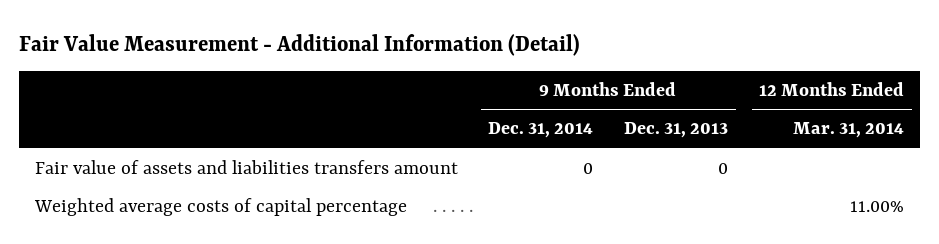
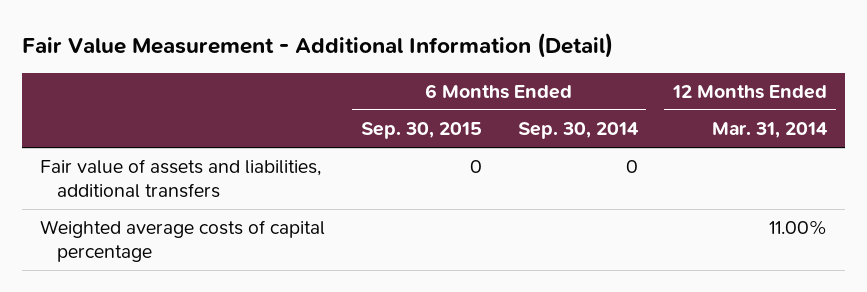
- | 9 Months Ended Dec. 31, 2014 | 9 Months Ended Dec. 31, 2013 | 12 Months Ended Mar. 31, 2014
+ | 6 Months Ended Sep. 30, 2015 | 6 Months Ended Sep. 30, 2014 | 12 Months Ended Mar. 31, 2014
- Fair value of assets and liabilities transfers amount | 0 | 0 |
+ Fair value of assets and liabilities, additional transfers | 0 | 0 |

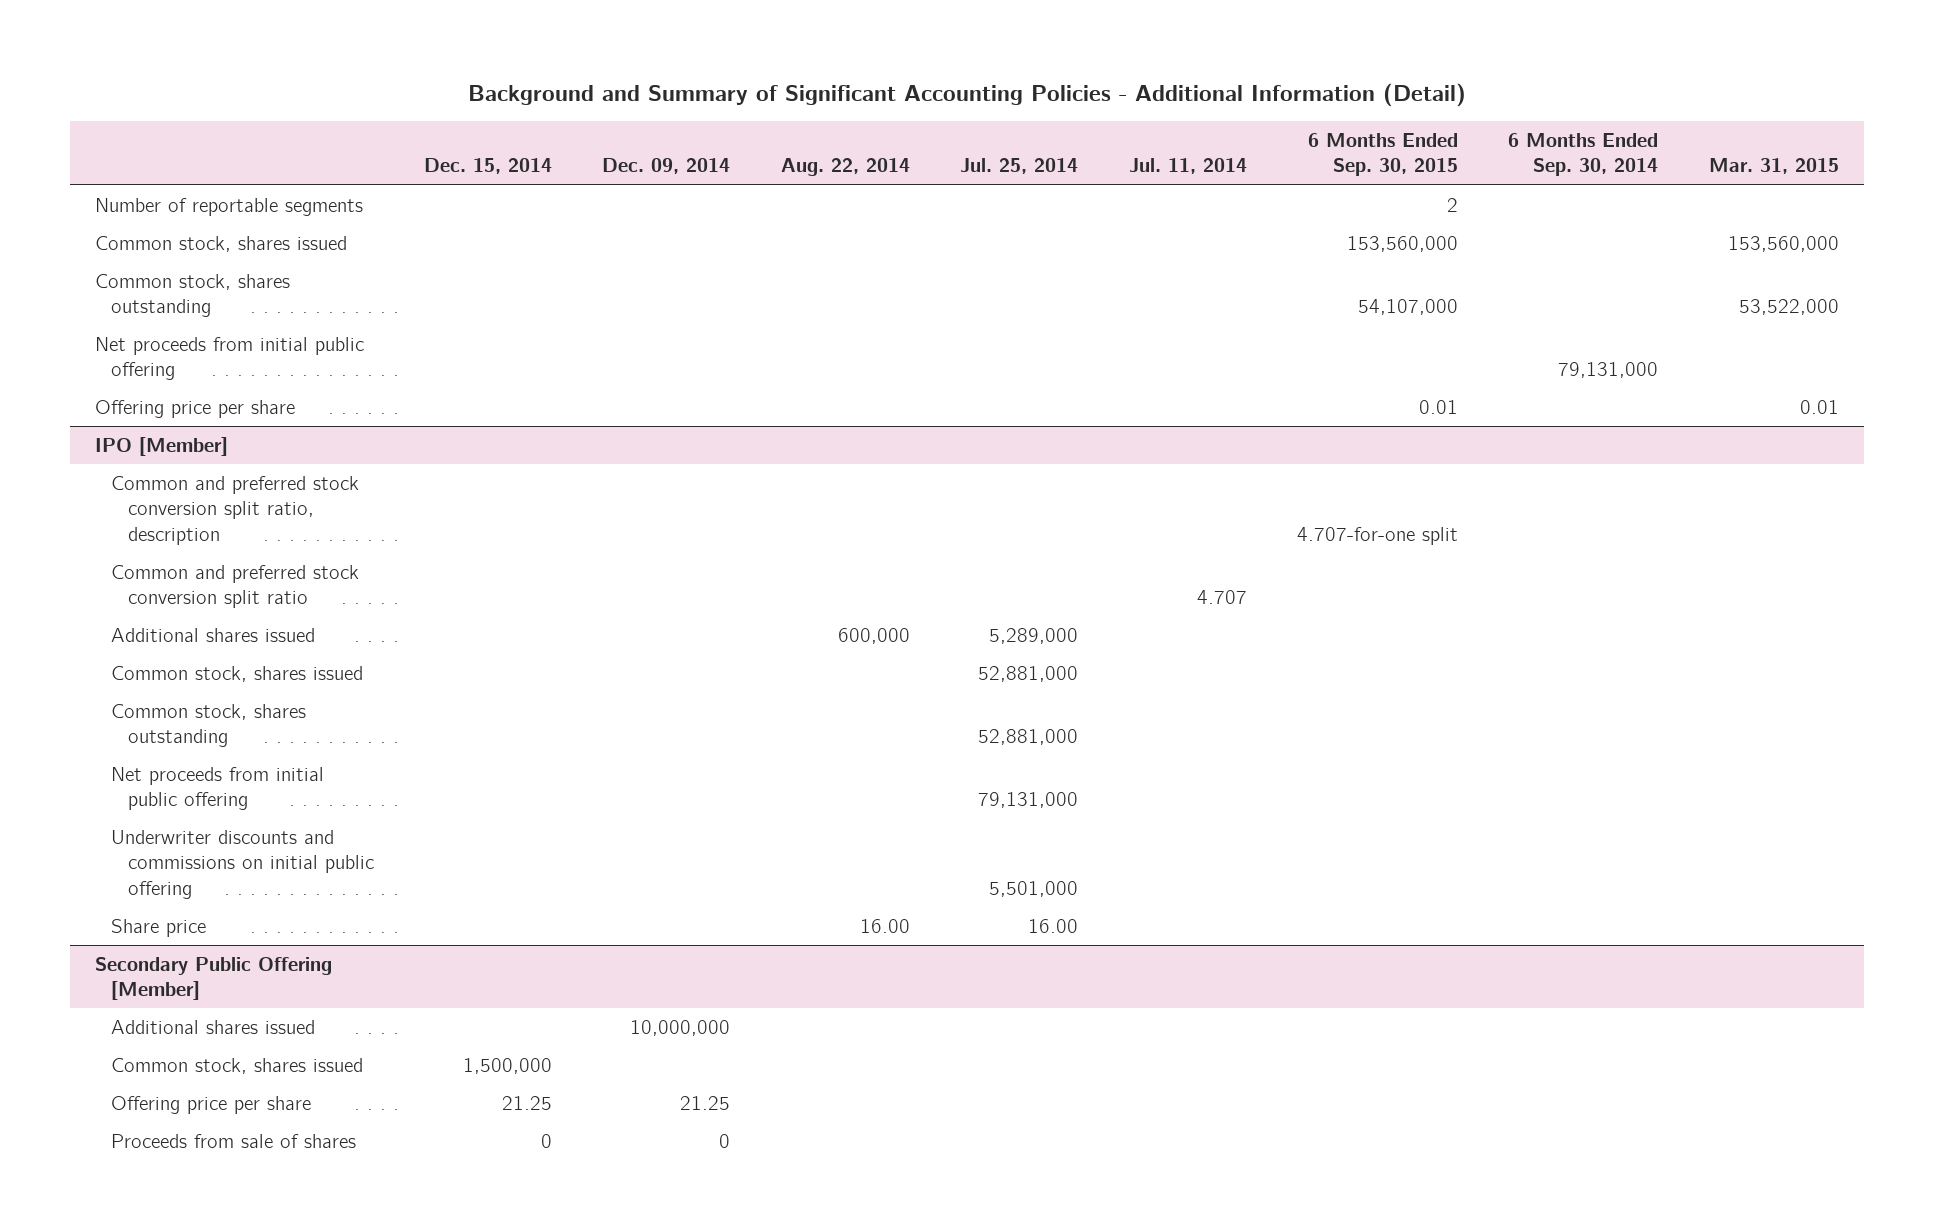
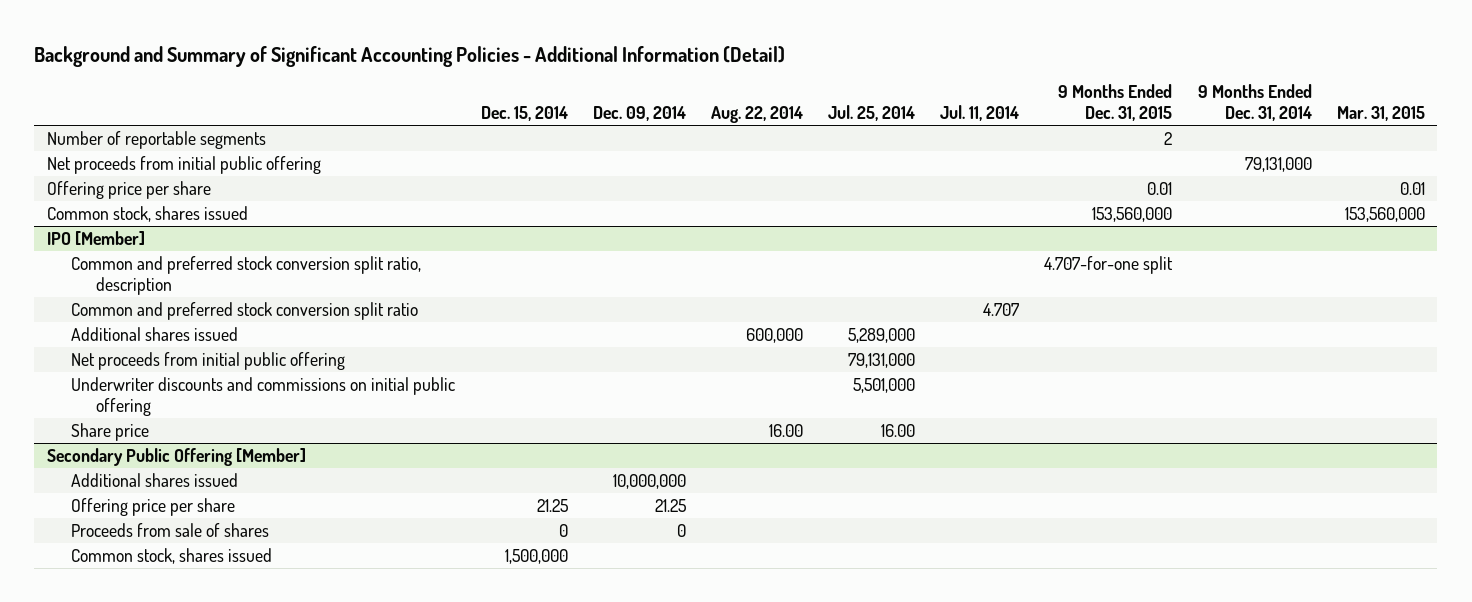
- | Dec. 15, 2014 | Dec. 09, 2014 | Aug. 22, 2014 | Jul. 25, 2014 | Jul. 11, 2014 | 6 Months Ended Sep. 30, 2015 | 6 Months Ended Sep. 30, 2014 | Mar. 31, 2015
+ | Dec. 15, 2014 | Dec. 09, 2014 | Aug. 22, 2014 | Jul. 25, 2014 | Jul. 11, 2014 | 9 Months Ended Dec. 31, 2015 | 9 Months Ended Dec. 31, 2014 | Mar. 31, 2015
- Common stock, shares outstanding | | | | | | 54,107,000 | | 53,522,000
moved down: Common stock, shares issued | | | | | | 153,560,000 | | 153,560,000
@ IPO [Member]
- Common stock, shares issued | | | | 52,881,000 | | | |
- Common stock, shares outstanding | | | | 52,881,000 | | | |
@ Secondary Public Offering [Member]
moved down: Common stock, shares issued | 1,500,000 | | | | | | |

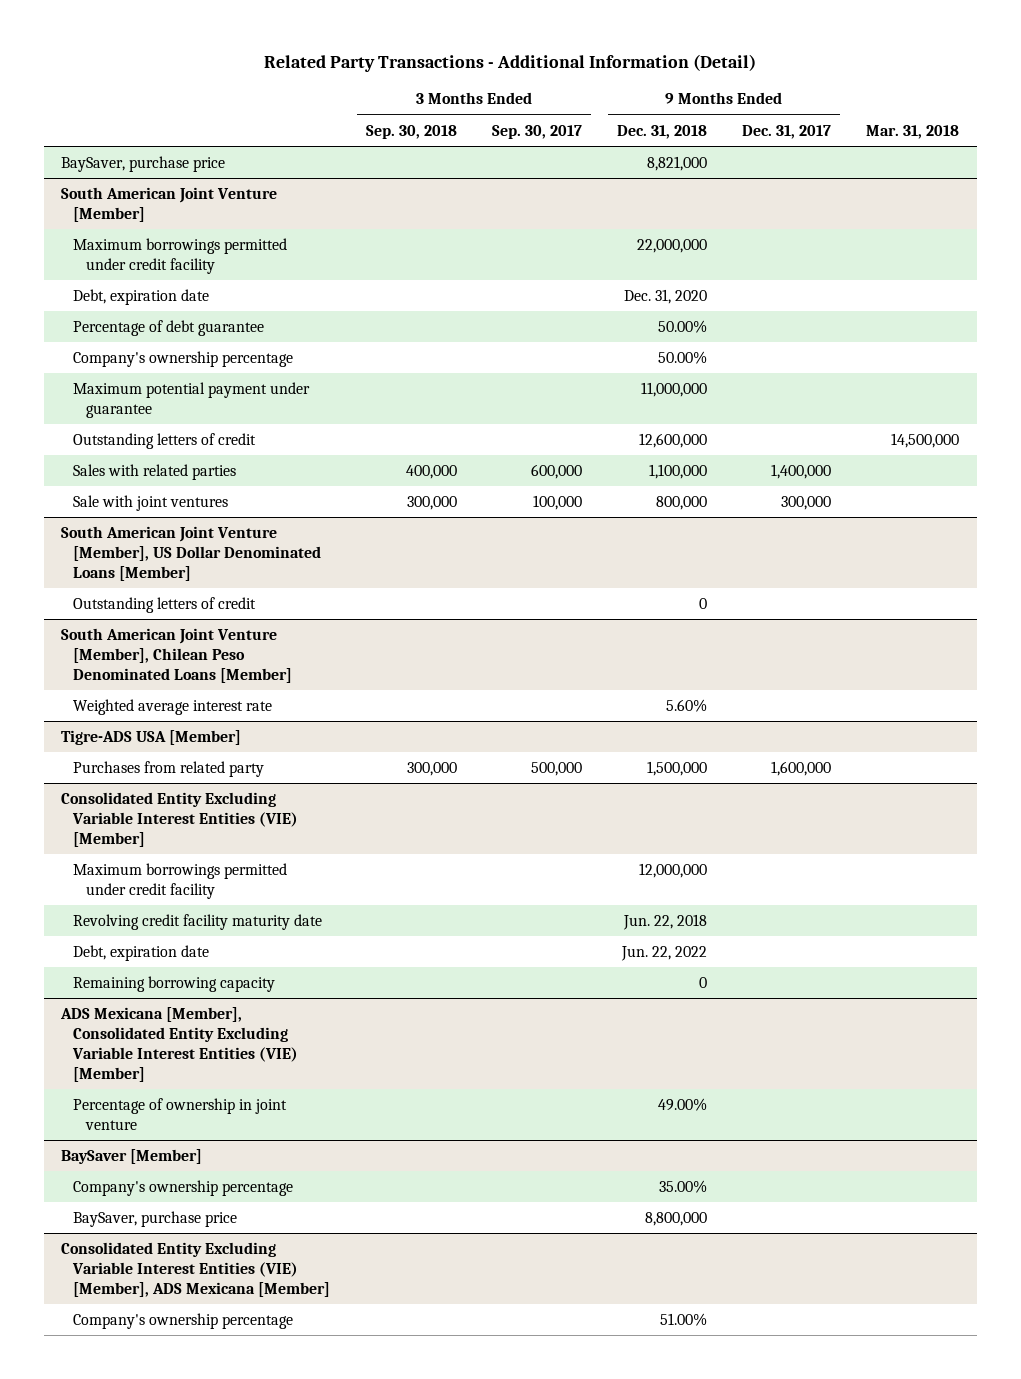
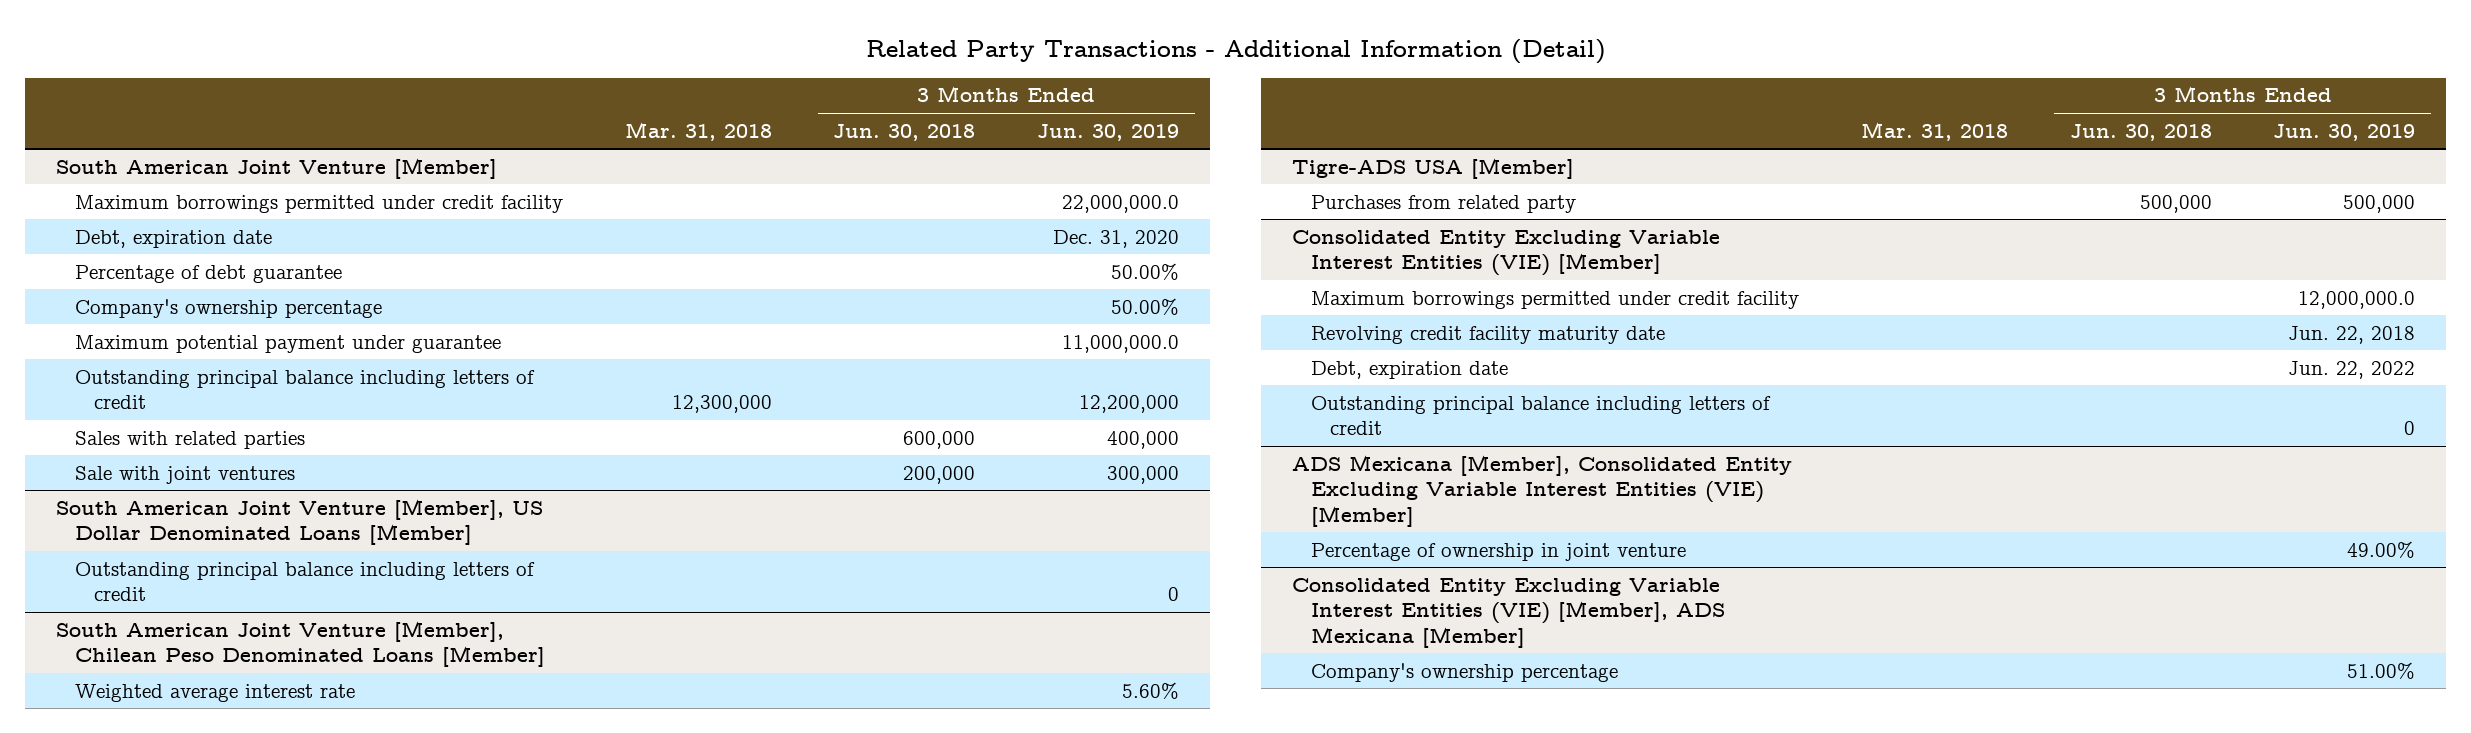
- | 3 Months Ended Sep. 30, 2018 | 3 Months Ended Sep. 30, 2017 | 9 Months Ended Dec. 31, 2018 | 9 Months Ended Dec. 31, 2017 | Mar. 31, 2018
+ | Mar. 31, 2018 | 3 Months Ended Jun. 30, 2018 | 3 Months Ended Jun. 30, 2019
- BaySaver, purchase price | | | 8,821,000 | |
@ South American Joint Venture [Member]
- Outstanding letters of credit | | | 12,600,000 | | 14,500,000
+ Outstanding principal balance including letters of credit | 12,300,000 | | 12,200,000
@ South American Joint Venture [Member], US Dollar Denominated Loans [Member]
- Outstanding letters of credit | | | 0 | |
+ Outstanding principal balance including letters of credit | | | 0
@ Consolidated Entity Excluding Variable Interest Entities (VIE) [Member]
- Remaining borrowing capacity | | | 0 | |
+ Outstanding principal balance including letters of credit | | | 0
- BaySaver [Member]
- Company's ownership percentage | | | 35.00% | |
- BaySaver, purchase price | | | 8,800,000 | |

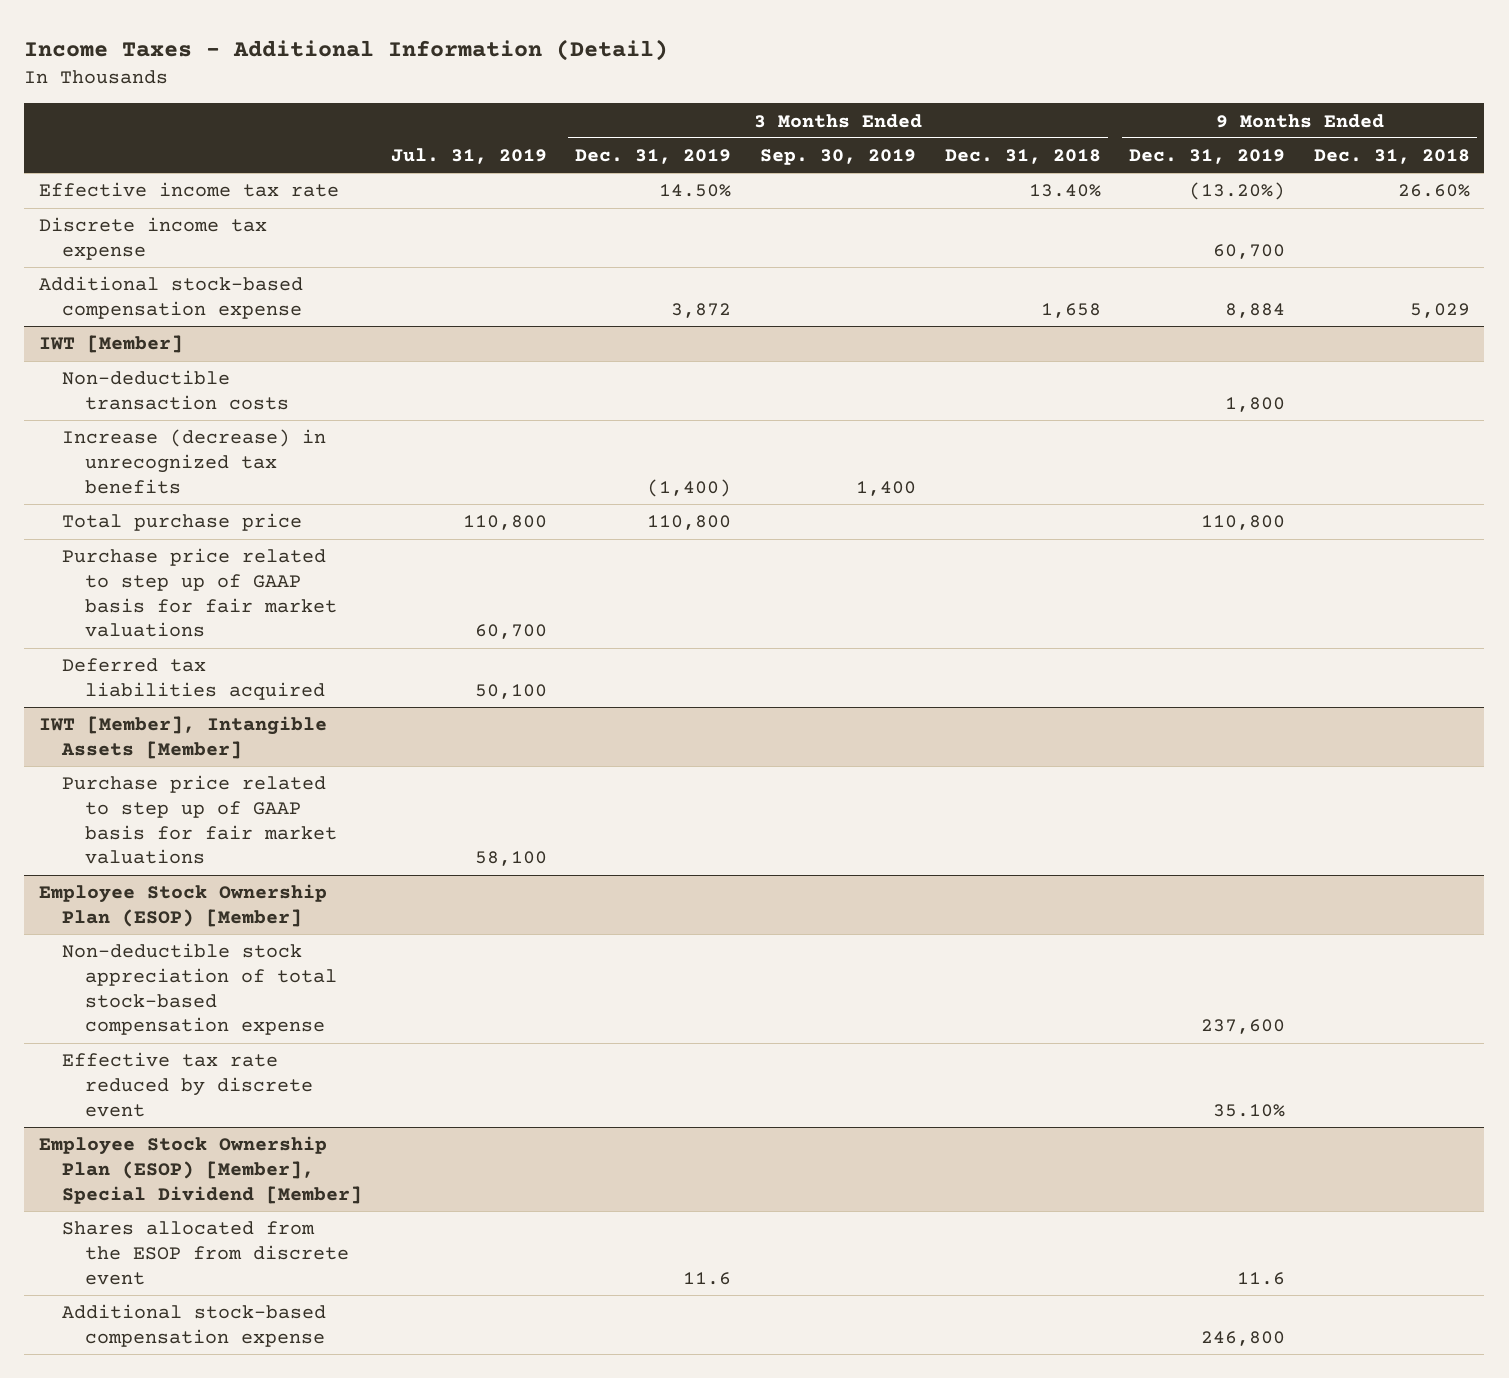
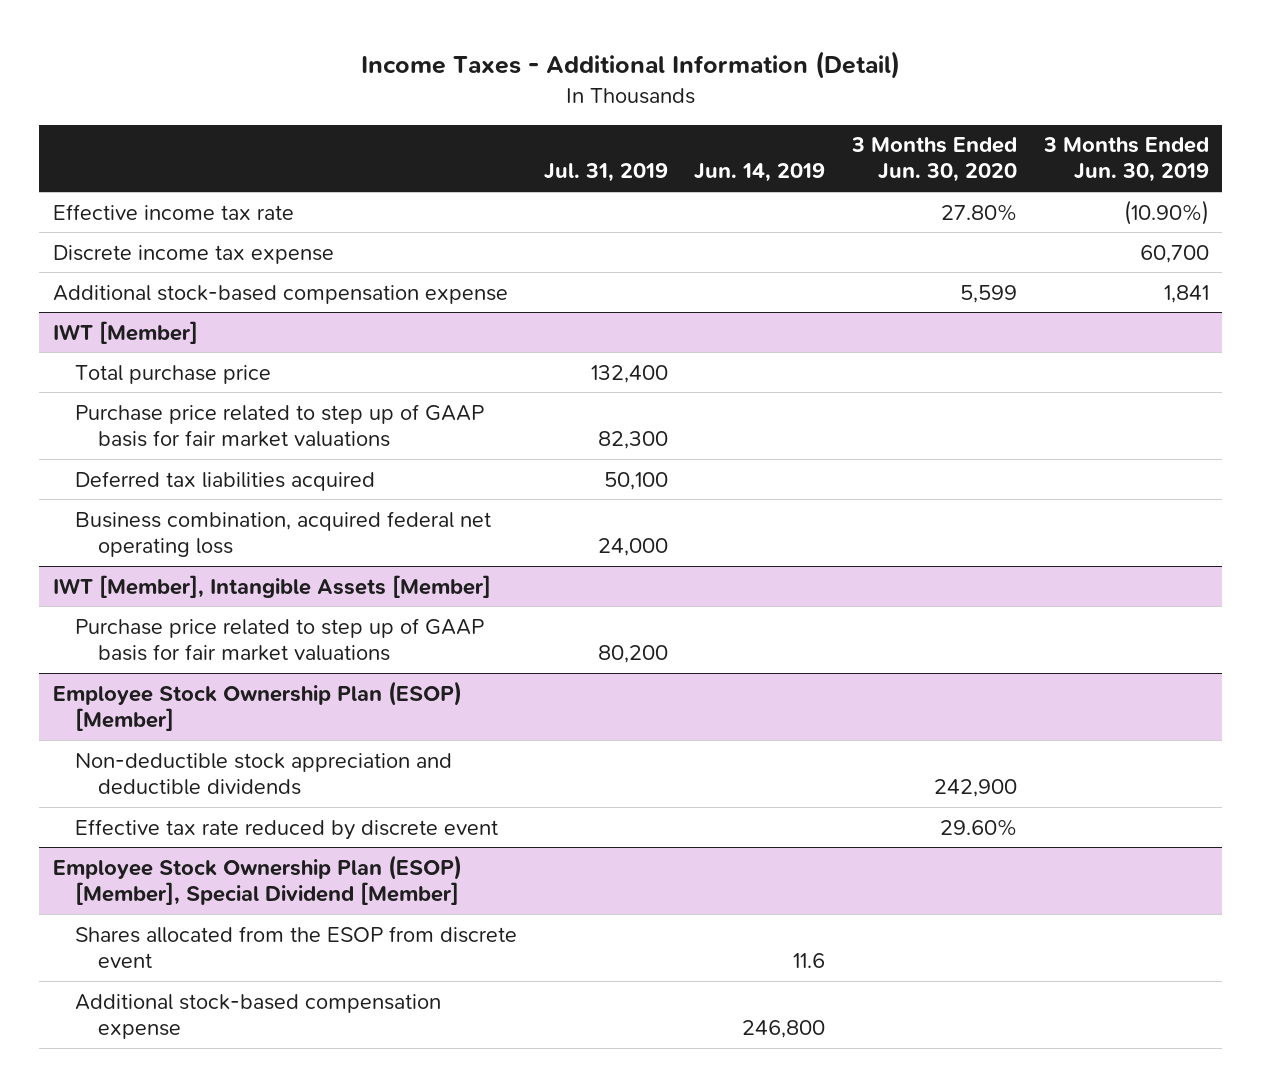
- | Jul. 31, 2019 | 3 Months Ended Dec. 31, 2019 | 3 Months Ended Sep. 30, 2019 | 3 Months Ended Dec. 31, 2018 | 9 Months Ended Dec. 31, 2019 | 9 Months Ended Dec. 31, 2018
+ | Jul. 31, 2019 | Jun. 14, 2019 | 3 Months Ended Jun. 30, 2020 | 3 Months Ended Jun. 30, 2019
@ IWT [Member]
- Non-deductible transaction costs | | | | | 1,800 |
- Increase (decrease) in unrecognized tax benefits | | (1,400) | 1,400 | | |
- Total purchase price | 110,800 | 110,800 | | | 110,800 |
- Purchase price related to step up of GAAP basis for fair market valuations | 60,700 | | | | |
+ Total purchase price | 132,400 | | |
+ Purchase price related to step up of GAAP basis for fair market valuations | 82,300 | | |
+ Business combination, acquired federal net operating loss | 24,000 | | |
@ IWT [Member], Intangible Assets [Member]
- Purchase price related to step up of GAAP basis for fair market valuations | 58,100 | | | | |
+ Purchase price related to step up of GAAP basis for fair market valuations | 80,200 | | |
@ Employee Stock Ownership Plan (ESOP) [Member]
- Non-deductible stock appreciation of total stock-based compensation expense | | | | | 237,600 |
+ Non-deductible stock appreciation and deductible dividends | | | 242,900 |

